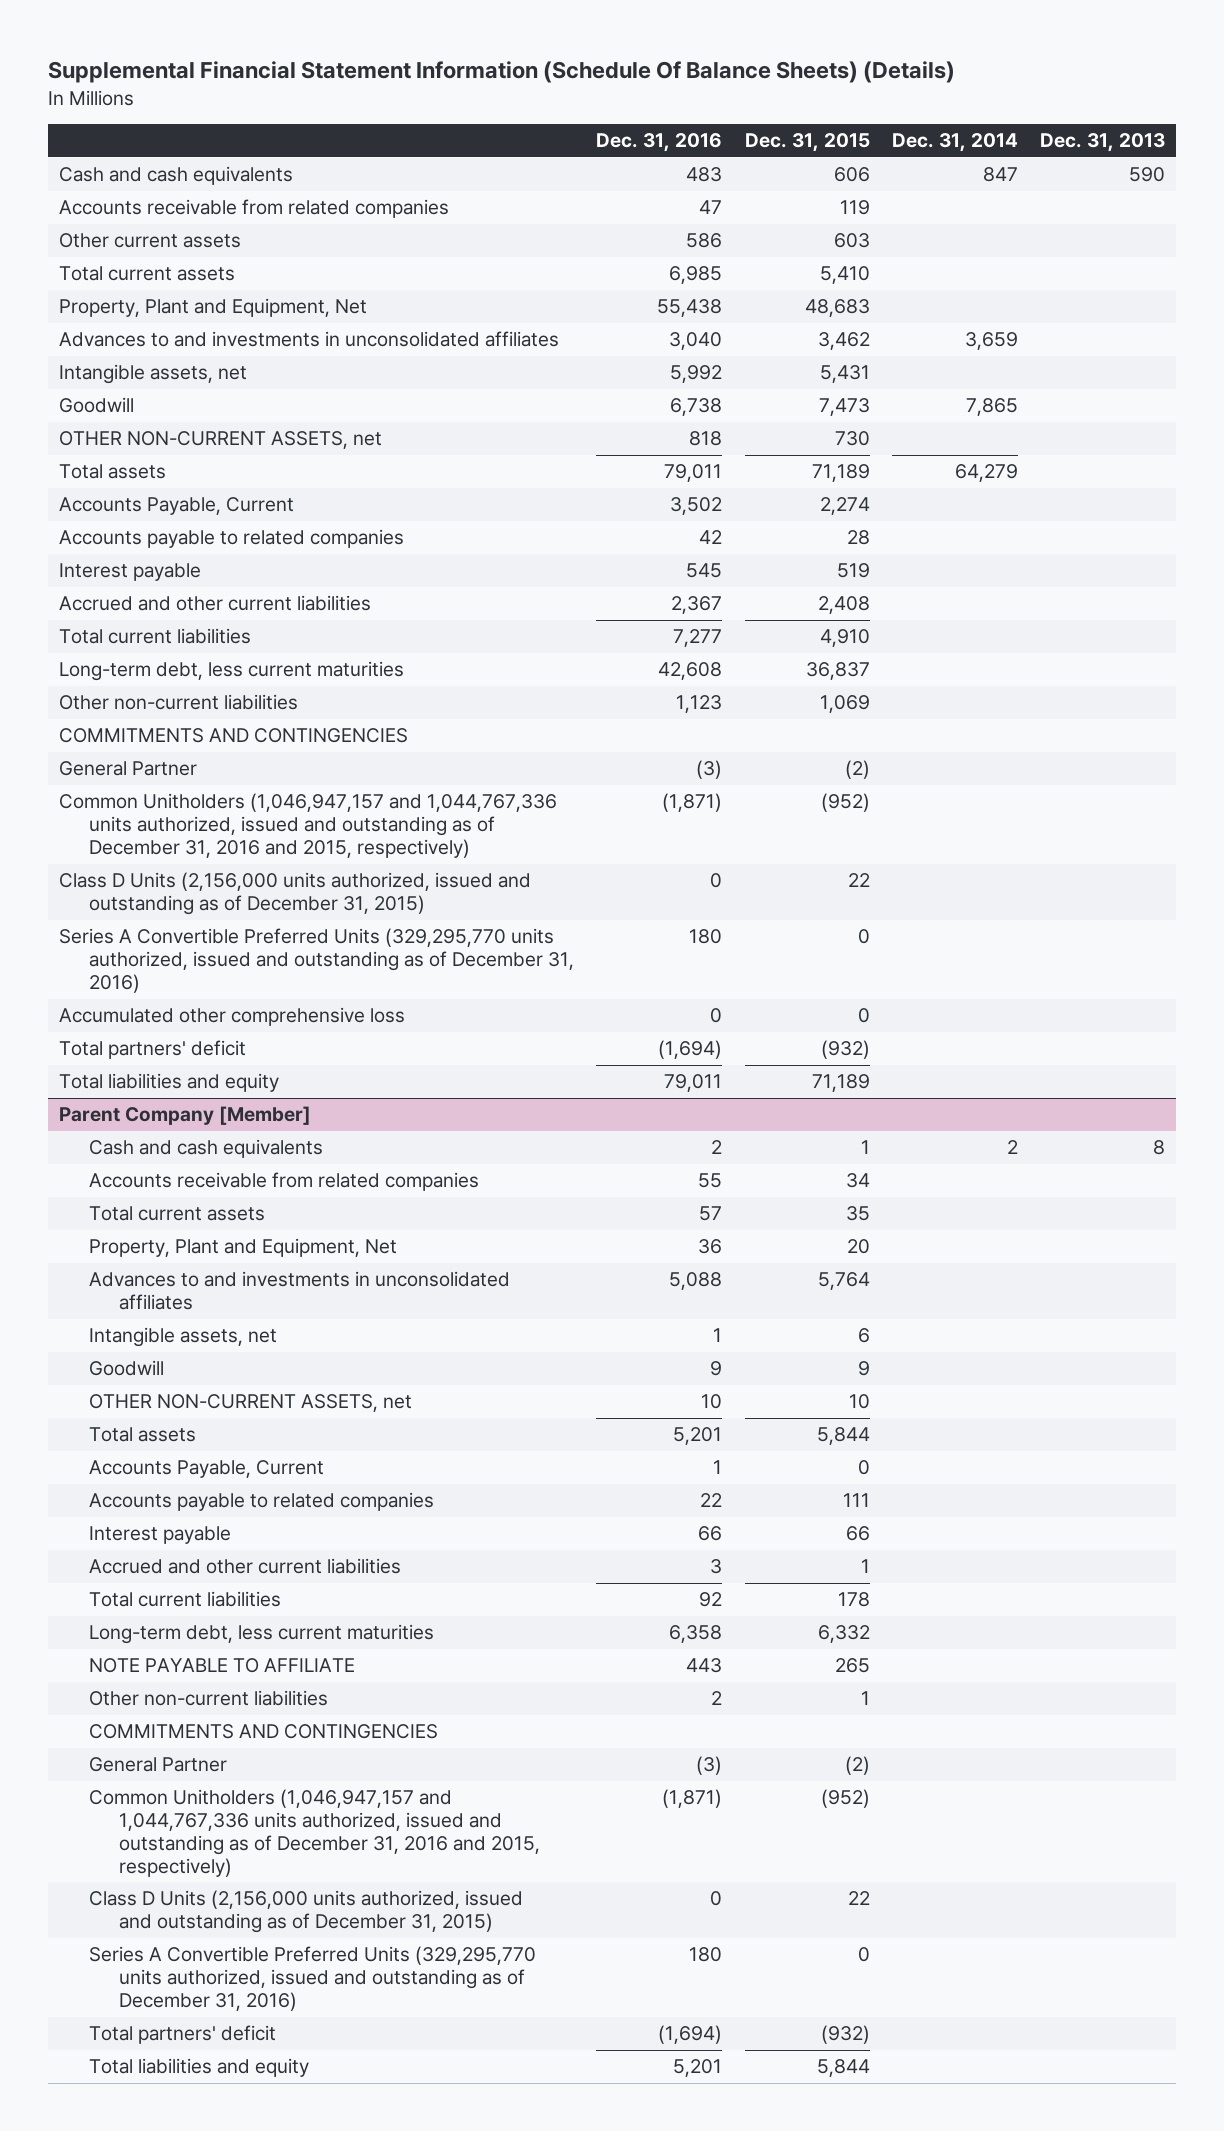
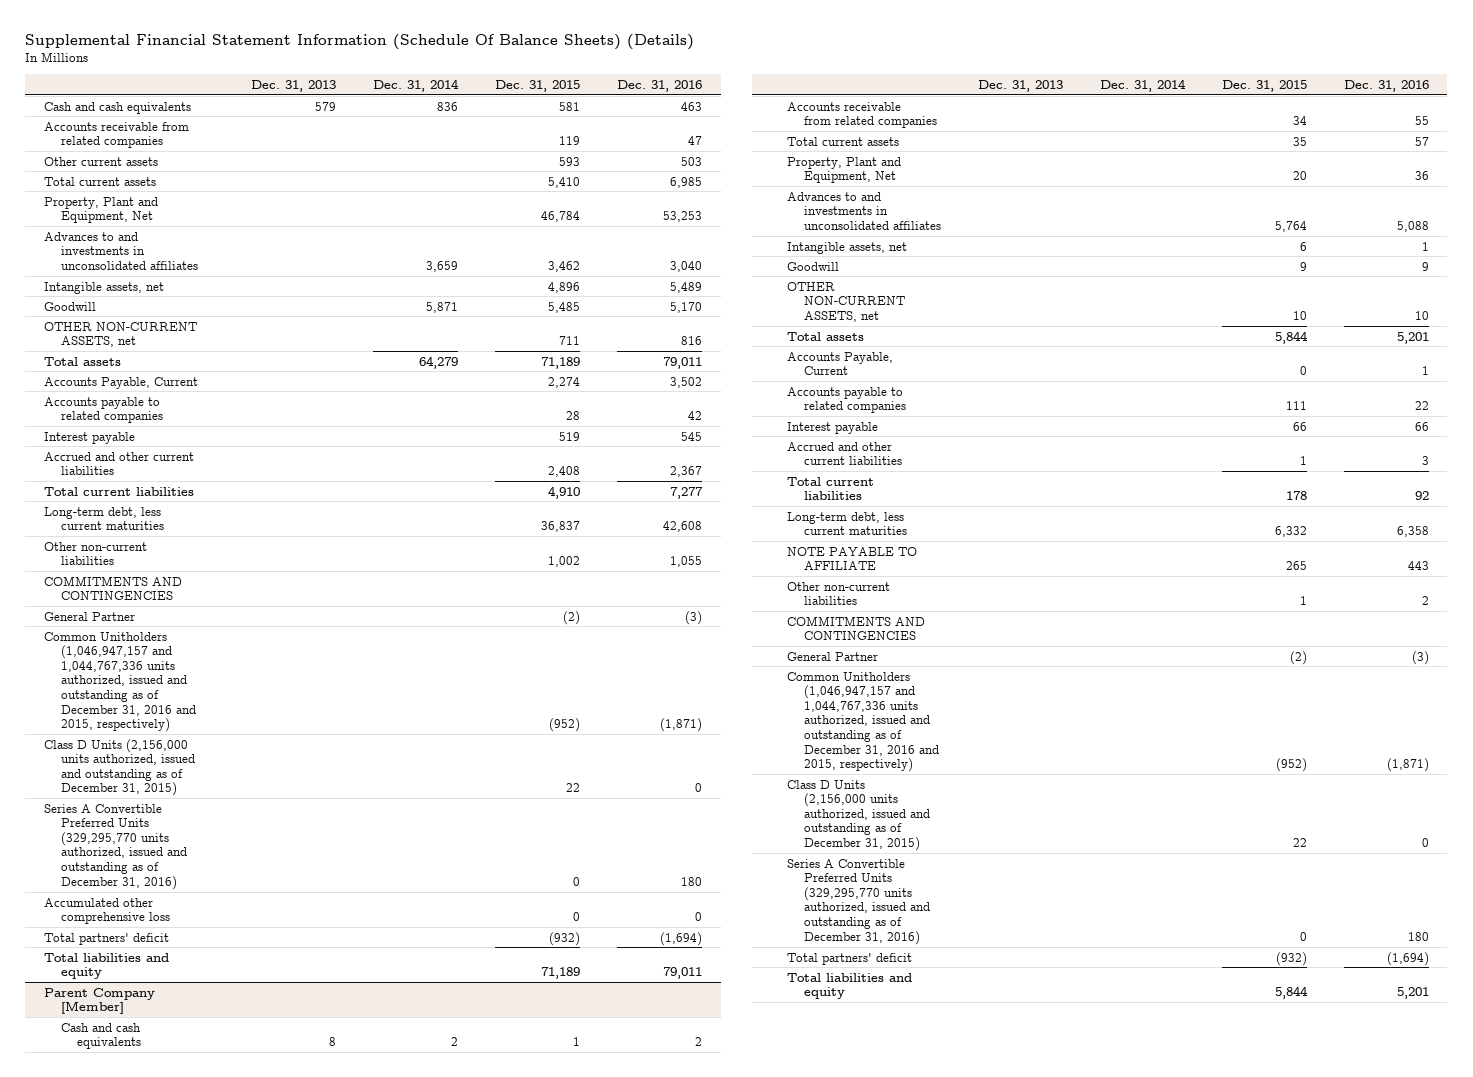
- | Dec. 31, 2016 | Dec. 31, 2015 | Dec. 31, 2014 | Dec. 31, 2013
+ | Dec. 31, 2013 | Dec. 31, 2014 | Dec. 31, 2015 | Dec. 31, 2016
- Cash and cash equivalents | 483 | 606 | 847 | 590
+ Cash and cash equivalents | 579 | 836 | 581 | 463
- Other current assets | 586 | 603 | |
+ Other current assets | | | 593 | 503
- Property, Plant and Equipment, Net | 55,438 | 48,683 | |
+ Property, Plant and Equipment, Net | | | 46,784 | 53,253
- Intangible assets, net | 5,992 | 5,431 | |
- Goodwill | 6,738 | 7,473 | 7,865 |
- OTHER NON-CURRENT ASSETS, net | 818 | 730 | |
+ Intangible assets, net | | | 4,896 | 5,489
+ Goodwill | | 5,871 | 5,485 | 5,170
+ OTHER NON-CURRENT ASSETS, net | | | 711 | 816
- Other non-current liabilities | 1,123 | 1,069 | |
+ Other non-current liabilities | | | 1,002 | 1,055

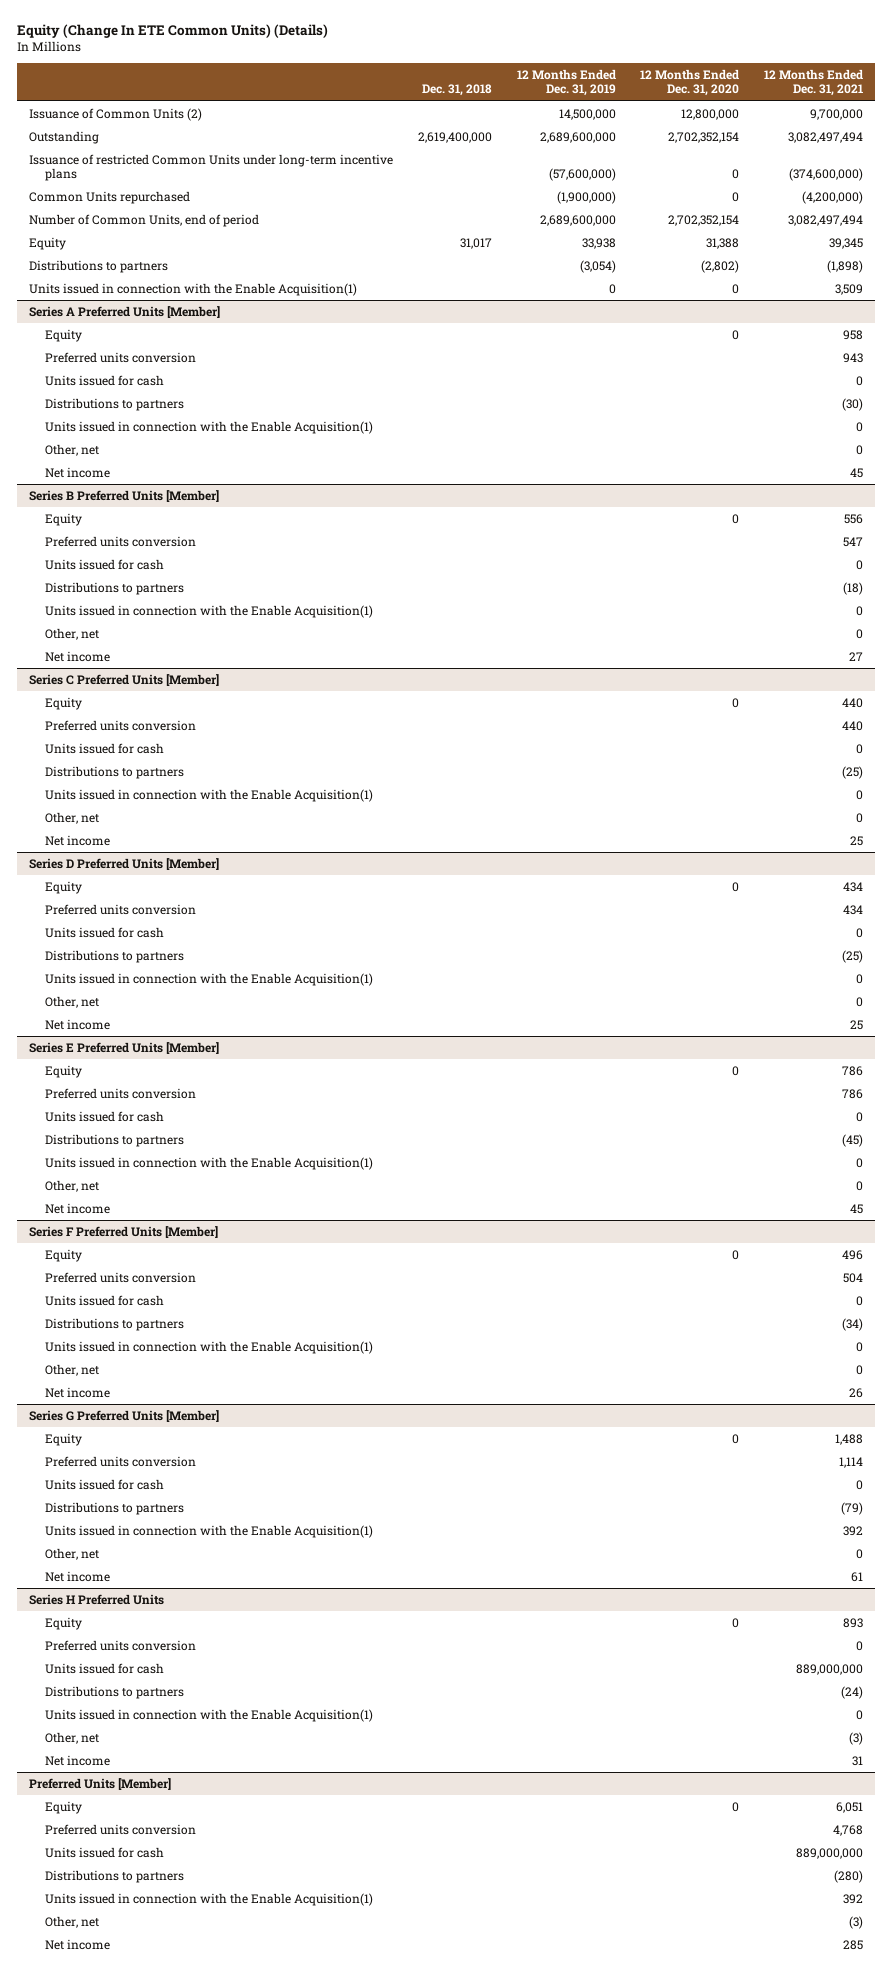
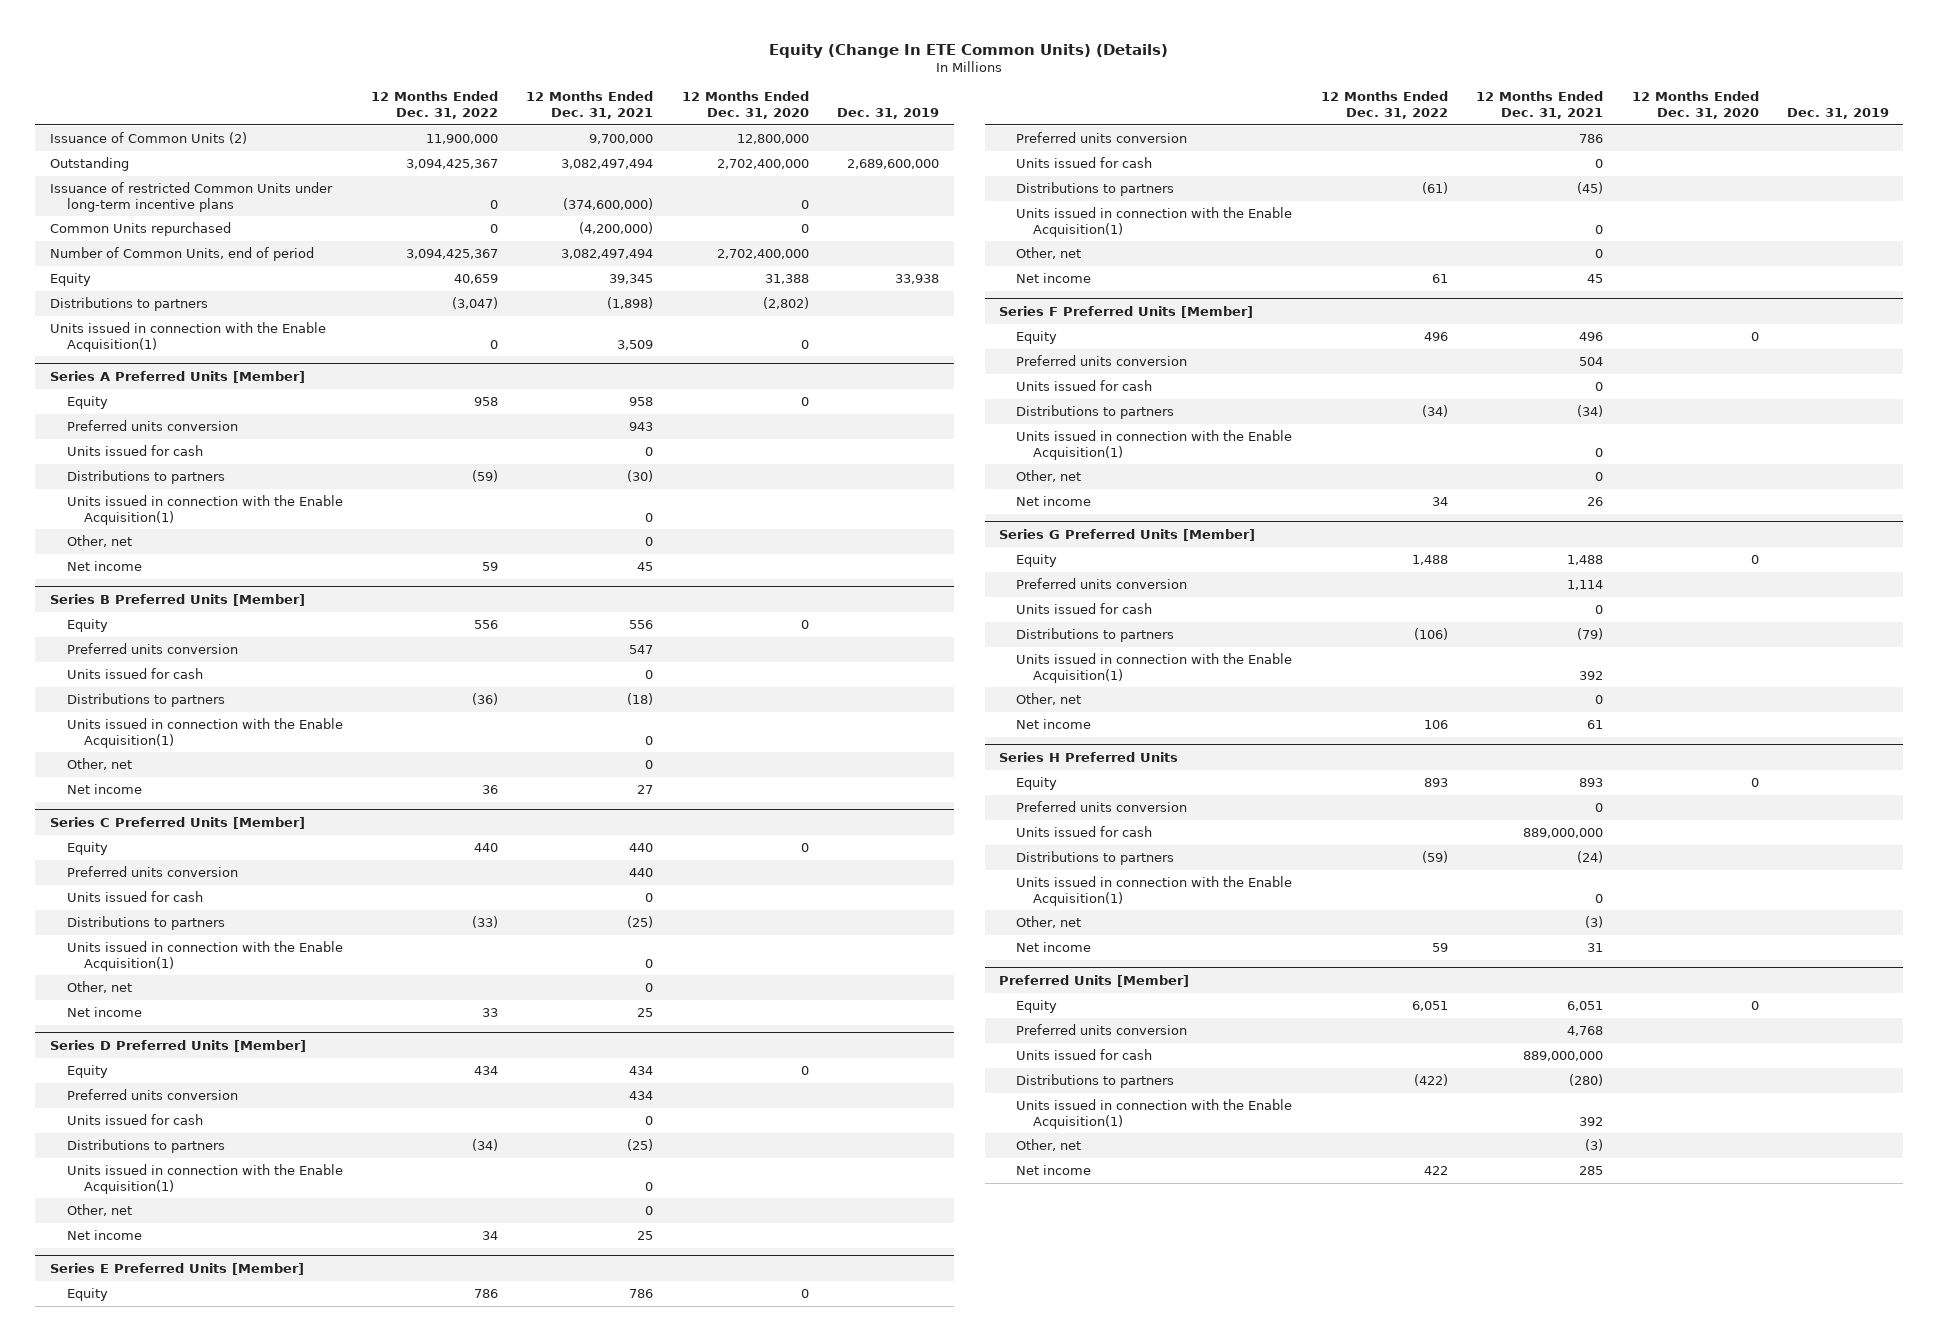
- | Dec. 31, 2018 | 12 Months Ended Dec. 31, 2019 | 12 Months Ended Dec. 31, 2020 | 12 Months Ended Dec. 31, 2021
+ | 12 Months Ended Dec. 31, 2022 | 12 Months Ended Dec. 31, 2021 | 12 Months Ended Dec. 31, 2020 | Dec. 31, 2019
- Outstanding | 2,619,400,000 | 2,689,600,000 | 2,702,352,154 | 3,082,497,494
+ Outstanding | 3,094,425,367 | 3,082,497,494 | 2,702,400,000 | 2,689,600,000
- Number of Common Units, end of period | | 2,689,600,000 | 2,702,352,154 | 3,082,497,494
+ Number of Common Units, end of period | 3,094,425,367 | 3,082,497,494 | 2,702,400,000 |

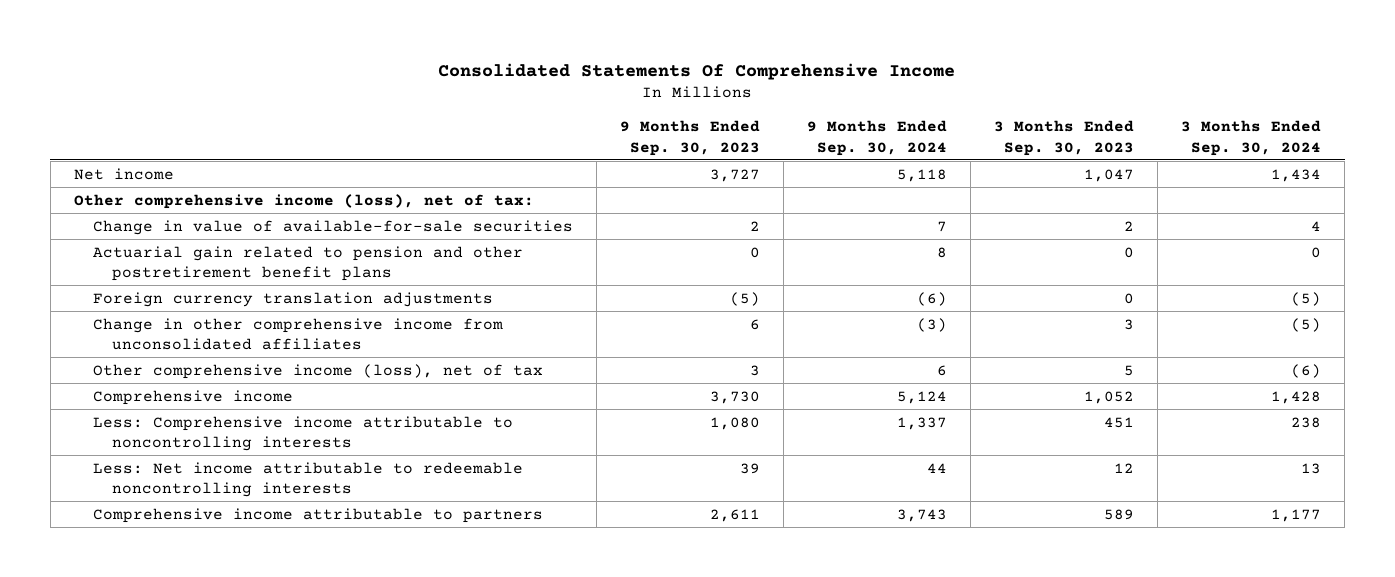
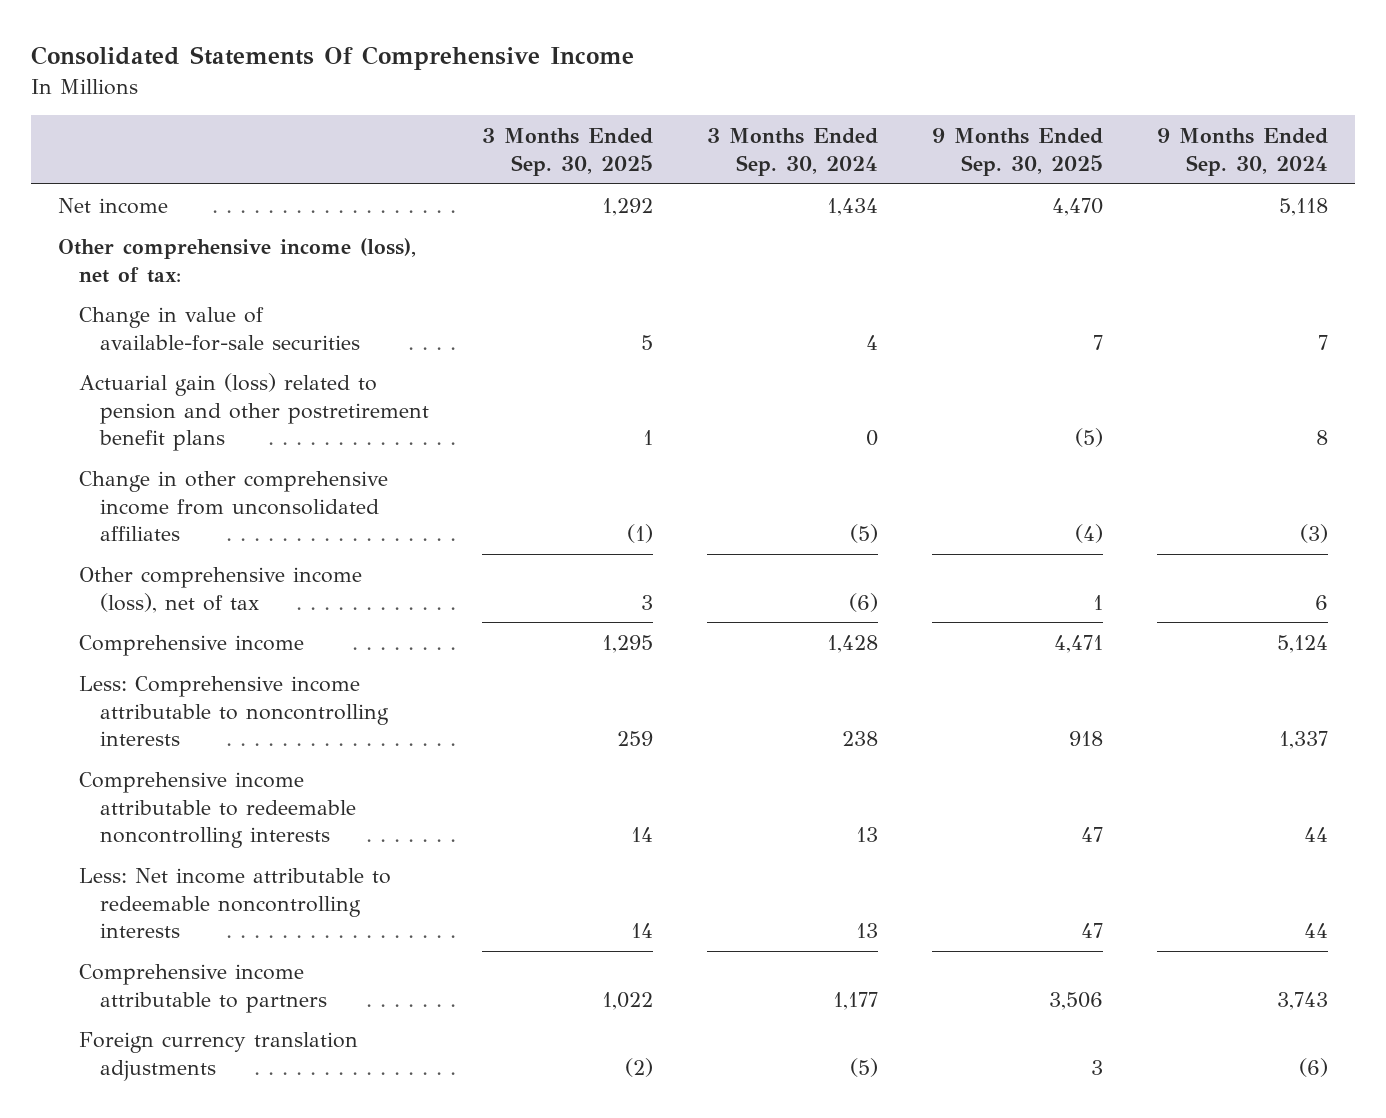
- | 9 Months Ended Sep. 30, 2023 | 9 Months Ended Sep. 30, 2024 | 3 Months Ended Sep. 30, 2023 | 3 Months Ended Sep. 30, 2024
+ | 3 Months Ended Sep. 30, 2025 | 3 Months Ended Sep. 30, 2024 | 9 Months Ended Sep. 30, 2025 | 9 Months Ended Sep. 30, 2024
- Actuarial gain related to pension and other postretirement benefit plans | 0 | 8 | 0 | 0
+ Actuarial gain (loss) related to pension and other postretirement benefit plans | 1 | 0 | (5) | 8
+ Comprehensive income attributable to redeemable noncontrolling interests | 14 | 13 | 47 | 44
moved down: Foreign currency translation adjustments | (2) | (5) | 3 | (6)

